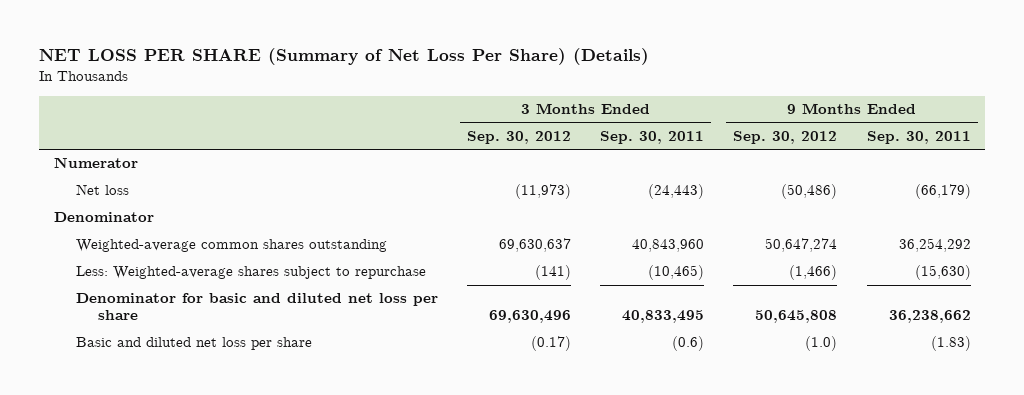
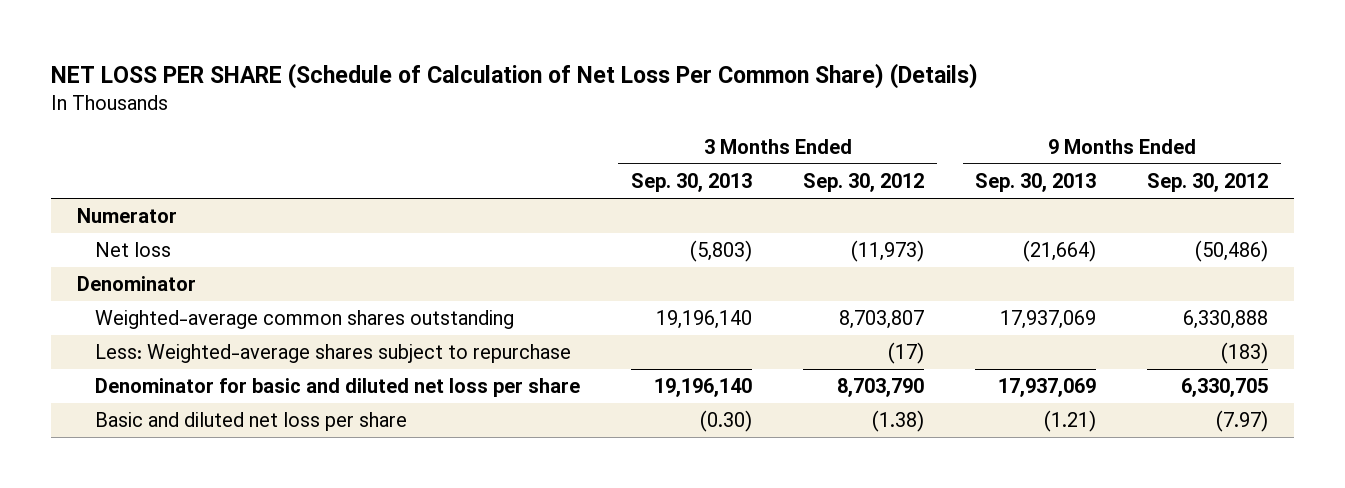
- NET LOSS PER SHARE (Summary of Net Loss Per Share) (Details)
+ NET LOSS PER SHARE (Schedule of Calculation of Net Loss Per Common Share) (Details)
- | 3 Months Ended Sep. 30, 2012 | 3 Months Ended Sep. 30, 2011 | 9 Months Ended Sep. 30, 2012 | 9 Months Ended Sep. 30, 2011
+ | 3 Months Ended Sep. 30, 2013 | 3 Months Ended Sep. 30, 2012 | 9 Months Ended Sep. 30, 2013 | 9 Months Ended Sep. 30, 2012
- Weighted-average common shares outstanding | 69,630,637 | 40,843,960 | 50,647,274 | 36,254,292
- Less: Weighted-average shares subject to repurchase | (141) | (10,465) | (1,466) | (15,630)
- Denominator for basic and diluted net loss per share | 69,630,496 | 40,833,495 | 50,645,808 | 36,238,662
- Basic and diluted net loss per share | (0.17) | (0.6) | (1.0) | (1.83)
+ Weighted-average common shares outstanding | 19,196,140 | 8,703,807 | 17,937,069 | 6,330,888
+ Less: Weighted-average shares subject to repurchase | | (17) | | (183)
+ Denominator for basic and diluted net loss per share | 19,196,140 | 8,703,790 | 17,937,069 | 6,330,705
+ Basic and diluted net loss per share | (0.30) | (1.38) | (1.21) | (7.97)

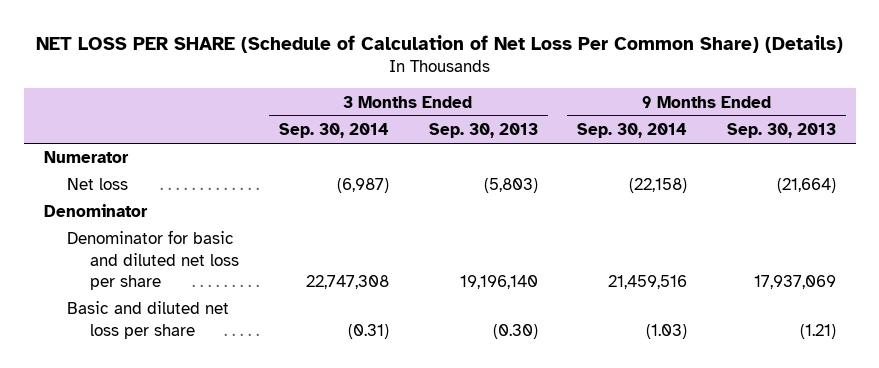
- | 3 Months Ended Sep. 30, 2013 | 3 Months Ended Sep. 30, 2012 | 9 Months Ended Sep. 30, 2013 | 9 Months Ended Sep. 30, 2012
+ | 3 Months Ended Sep. 30, 2014 | 3 Months Ended Sep. 30, 2013 | 9 Months Ended Sep. 30, 2014 | 9 Months Ended Sep. 30, 2013
- Weighted-average common shares outstanding | 19,196,140 | 8,703,807 | 17,937,069 | 6,330,888
- Less: Weighted-average shares subject to repurchase | | (17) | | (183)

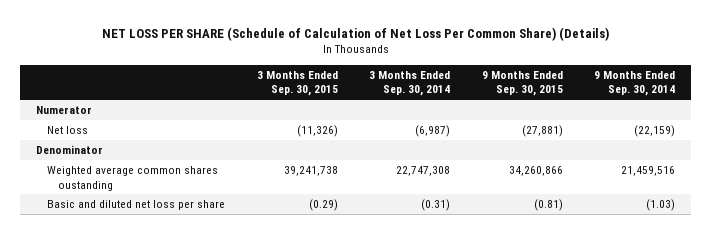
- | 3 Months Ended Sep. 30, 2014 | 3 Months Ended Sep. 30, 2013 | 9 Months Ended Sep. 30, 2014 | 9 Months Ended Sep. 30, 2013
+ | 3 Months Ended Sep. 30, 2015 | 3 Months Ended Sep. 30, 2014 | 9 Months Ended Sep. 30, 2015 | 9 Months Ended Sep. 30, 2014
- Net loss | (6,987) | (5,803) | (22,158) | (21,664)
+ Net loss | (11,326) | (6,987) | (27,881) | (22,159)
- Denominator for basic and diluted net loss per share | 22,747,308 | 19,196,140 | 21,459,516 | 17,937,069
+ Weighted average common shares oustanding | 39,241,738 | 22,747,308 | 34,260,866 | 21,459,516

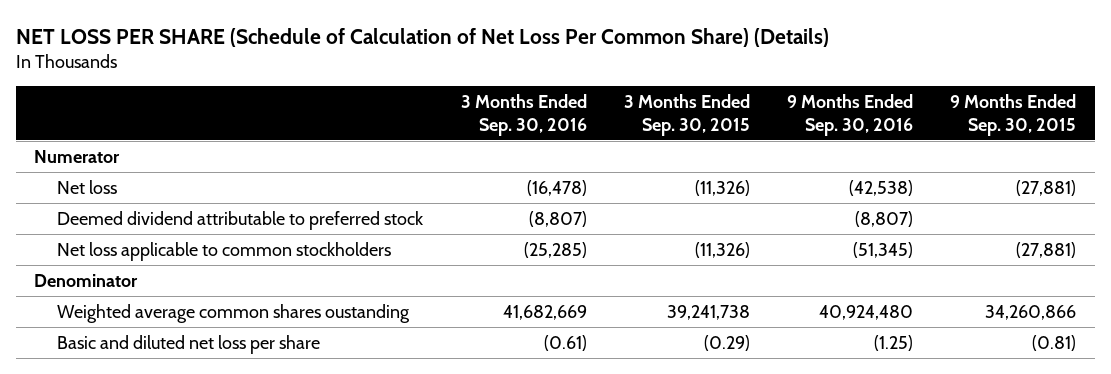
- | 3 Months Ended Sep. 30, 2015 | 3 Months Ended Sep. 30, 2014 | 9 Months Ended Sep. 30, 2015 | 9 Months Ended Sep. 30, 2014
+ | 3 Months Ended Sep. 30, 2016 | 3 Months Ended Sep. 30, 2015 | 9 Months Ended Sep. 30, 2016 | 9 Months Ended Sep. 30, 2015
+ Deemed dividend attributable to preferred stock | (8,807) | | (8,807) |
+ Net loss applicable to common stockholders | (25,285) | (11,326) | (51,345) | (27,881)

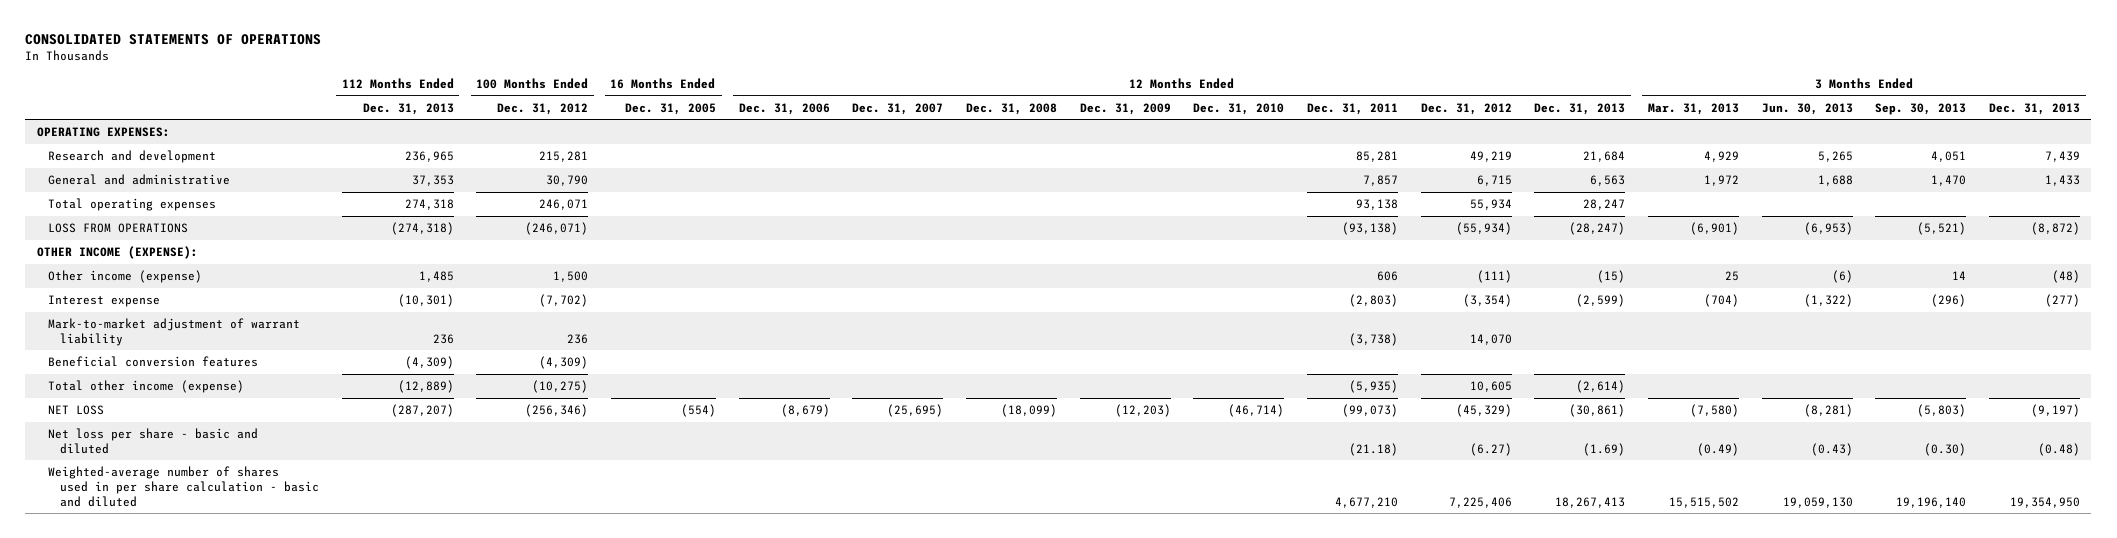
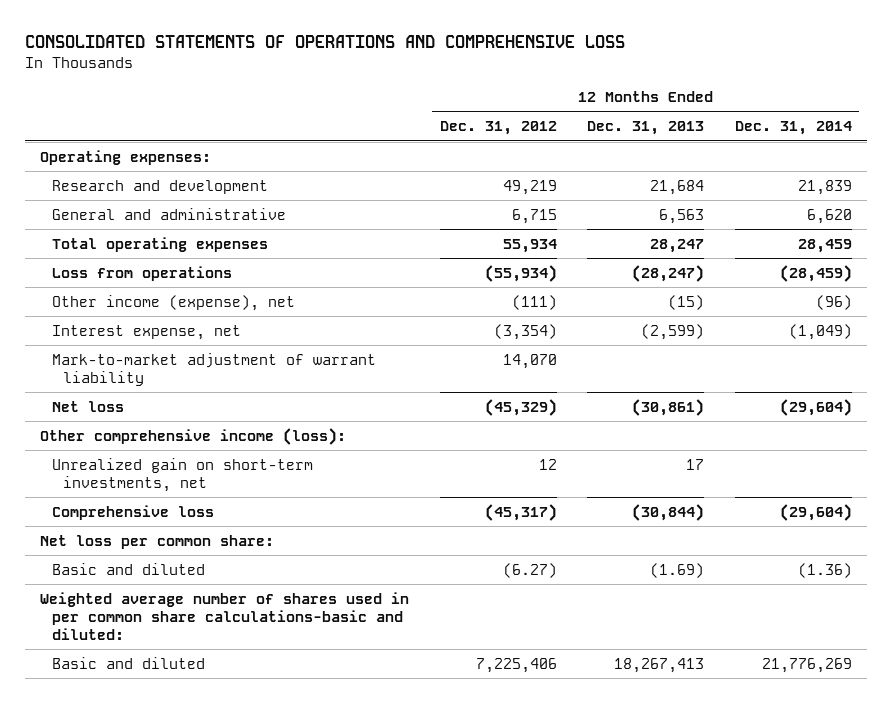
- CONSOLIDATED STATEMENTS OF OPERATIONS
+ CONSOLIDATED STATEMENTS OF OPERATIONS AND COMPREHENSIVE LOSS
- | 112 Months Ended Dec. 31, 2013 | 100 Months Ended Dec. 31, 2012 | 16 Months Ended Dec. 31, 2005 | 12 Months Ended Dec. 31, 2006 | 12 Months Ended Dec. 31, 2007 | 12 Months Ended Dec. 31, 2008 | 12 Months Ended Dec. 31, 2009 | 12 Months Ended Dec. 31, 2010 | 12 Months Ended Dec. 31, 2011 | 12 Months Ended Dec. 31, 2012 | 12 Months Ended Dec. 31, 2013 | 3 Months Ended Mar. 31, 2013 | 3 Months Ended Jun. 30, 2013 | 3 Months Ended Sep. 30, 2013 | 3 Months Ended Dec. 31, 2013
+ | 12 Months Ended Dec. 31, 2012 | 12 Months Ended Dec. 31, 2013 | 12 Months Ended Dec. 31, 2014
- OPERATING EXPENSES:
+ Operating expenses:
- LOSS FROM OPERATIONS | (274,318) | (246,071) | | | | | | | (93,138) | (55,934) | (28,247) | (6,901) | (6,953) | (5,521) | (8,872)
- OTHER INCOME (EXPENSE):
- Other income (expense) | 1,485 | 1,500 | | | | | | | 606 | (111) | (15) | 25 | (6) | 14 | (48)
- Interest expense | (10,301) | (7,702) | | | | | | | (2,803) | (3,354) | (2,599) | (704) | (1,322) | (296) | (277)
+ Loss from operations | (55,934) | (28,247) | (28,459)
+ Other income (expense), net | (111) | (15) | (96)
+ Interest expense, net | (3,354) | (2,599) | (1,049)
- Beneficial conversion features | (4,309) | (4,309) | | | | | | | | | | | | |
- Total other income (expense) | (12,889) | (10,275) | | | | | | | (5,935) | 10,605 | (2,614) | | | |
- NET LOSS | (287,207) | (256,346) | (554) | (8,679) | (25,695) | (18,099) | (12,203) | (46,714) | (99,073) | (45,329) | (30,861) | (7,580) | (8,281) | (5,803) | (9,197)
- Net loss per share - basic and diluted | | | | | | | | | (21.18) | (6.27) | (1.69) | (0.49) | (0.43) | (0.30) | (0.48)
- Weighted-average number of shares used in per share calculation - basic and diluted | | | | | | | | | 4,677,210 | 7,225,406 | 18,267,413 | 15,515,502 | 19,059,130 | 19,196,140 | 19,354,950
+ Net loss | (45,329) | (30,861) | (29,604)
+ Other comprehensive income (loss):
+ Unrealized gain on short-term investments, net | 12 | 17 |
+ Comprehensive loss | (45,317) | (30,844) | (29,604)
+ Net loss per common share:
+ Basic and diluted | (6.27) | (1.69) | (1.36)
+ Weighted average number of shares used in per common share calculations-basic and diluted:
+ Basic and diluted | 7,225,406 | 18,267,413 | 21,776,269

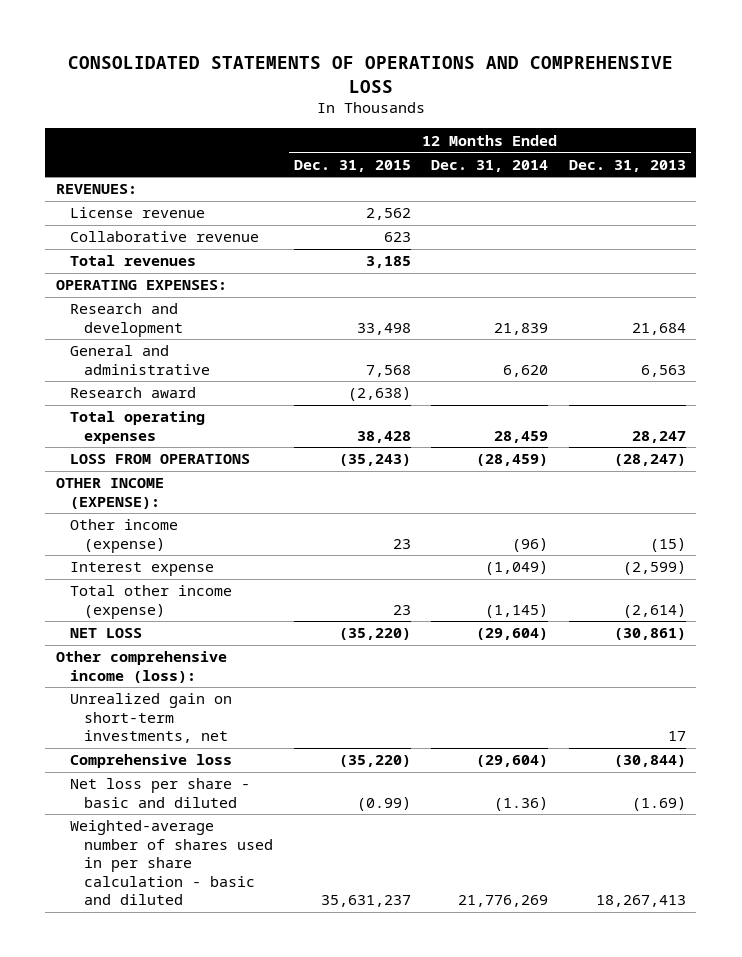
- | 12 Months Ended Dec. 31, 2012 | 12 Months Ended Dec. 31, 2013 | 12 Months Ended Dec. 31, 2014
+ | 12 Months Ended Dec. 31, 2015 | 12 Months Ended Dec. 31, 2014 | 12 Months Ended Dec. 31, 2013
- Operating expenses:
+ REVENUES:
+ License revenue | 2,562 | |
+ Collaborative revenue | 623 | |
+ Total revenues | 3,185 | |
+ OPERATING EXPENSES:
+ Research award | (2,638) | |
- Loss from operations | (55,934) | (28,247) | (28,459)
- Other income (expense), net | (111) | (15) | (96)
- Interest expense, net | (3,354) | (2,599) | (1,049)
- Mark-to-market adjustment of warrant liability | 14,070 | |
- Net loss | (45,329) | (30,861) | (29,604)
+ LOSS FROM OPERATIONS | (35,243) | (28,459) | (28,247)
+ OTHER INCOME (EXPENSE):
+ Other income (expense) | 23 | (96) | (15)
+ Interest expense | | (1,049) | (2,599)
+ Total other income (expense) | 23 | (1,145) | (2,614)
+ NET LOSS | (35,220) | (29,604) | (30,861)
- Net loss per common share:
- Basic and diluted | (6.27) | (1.69) | (1.36)
- Weighted average number of shares used in per common share calculations-basic and diluted:
- Basic and diluted | 7,225,406 | 18,267,413 | 21,776,269
+ Net loss per share - basic and diluted | (0.99) | (1.36) | (1.69)
+ Weighted-average number of shares used in per share calculation - basic and diluted | 35,631,237 | 21,776,269 | 18,267,413

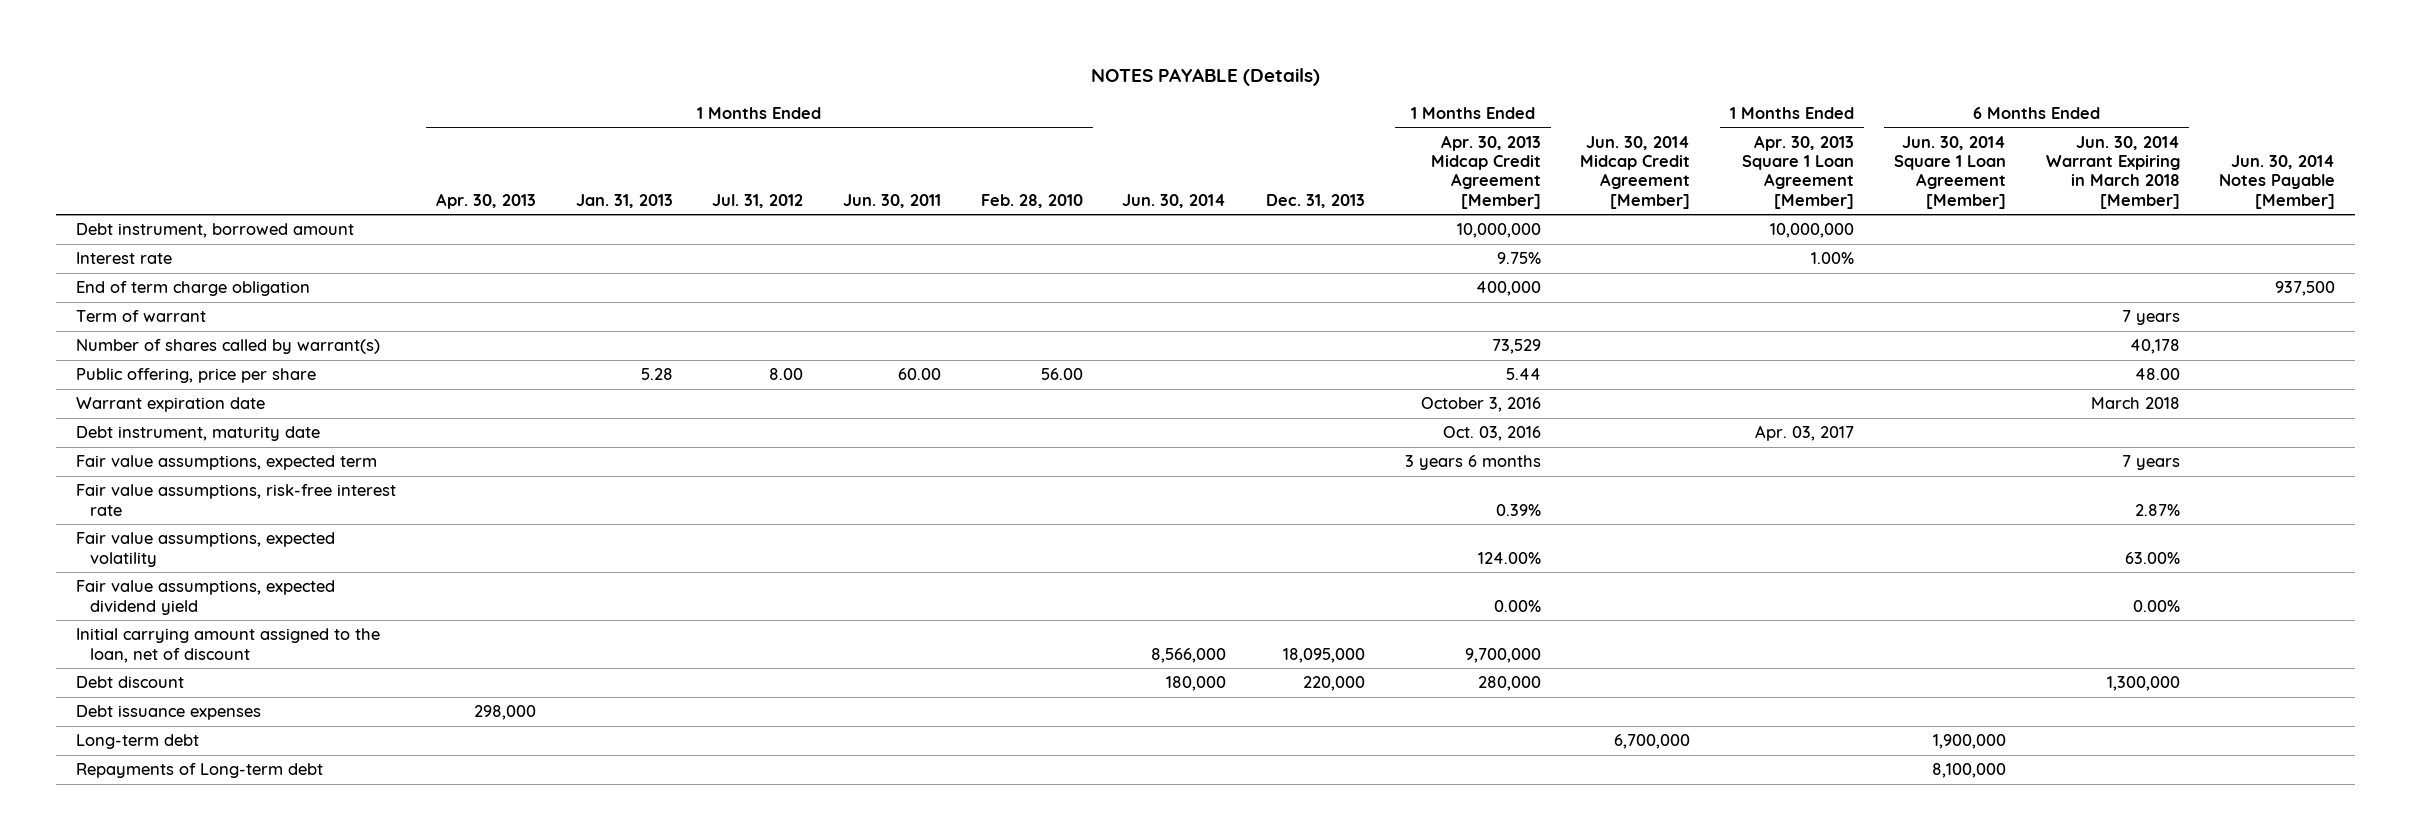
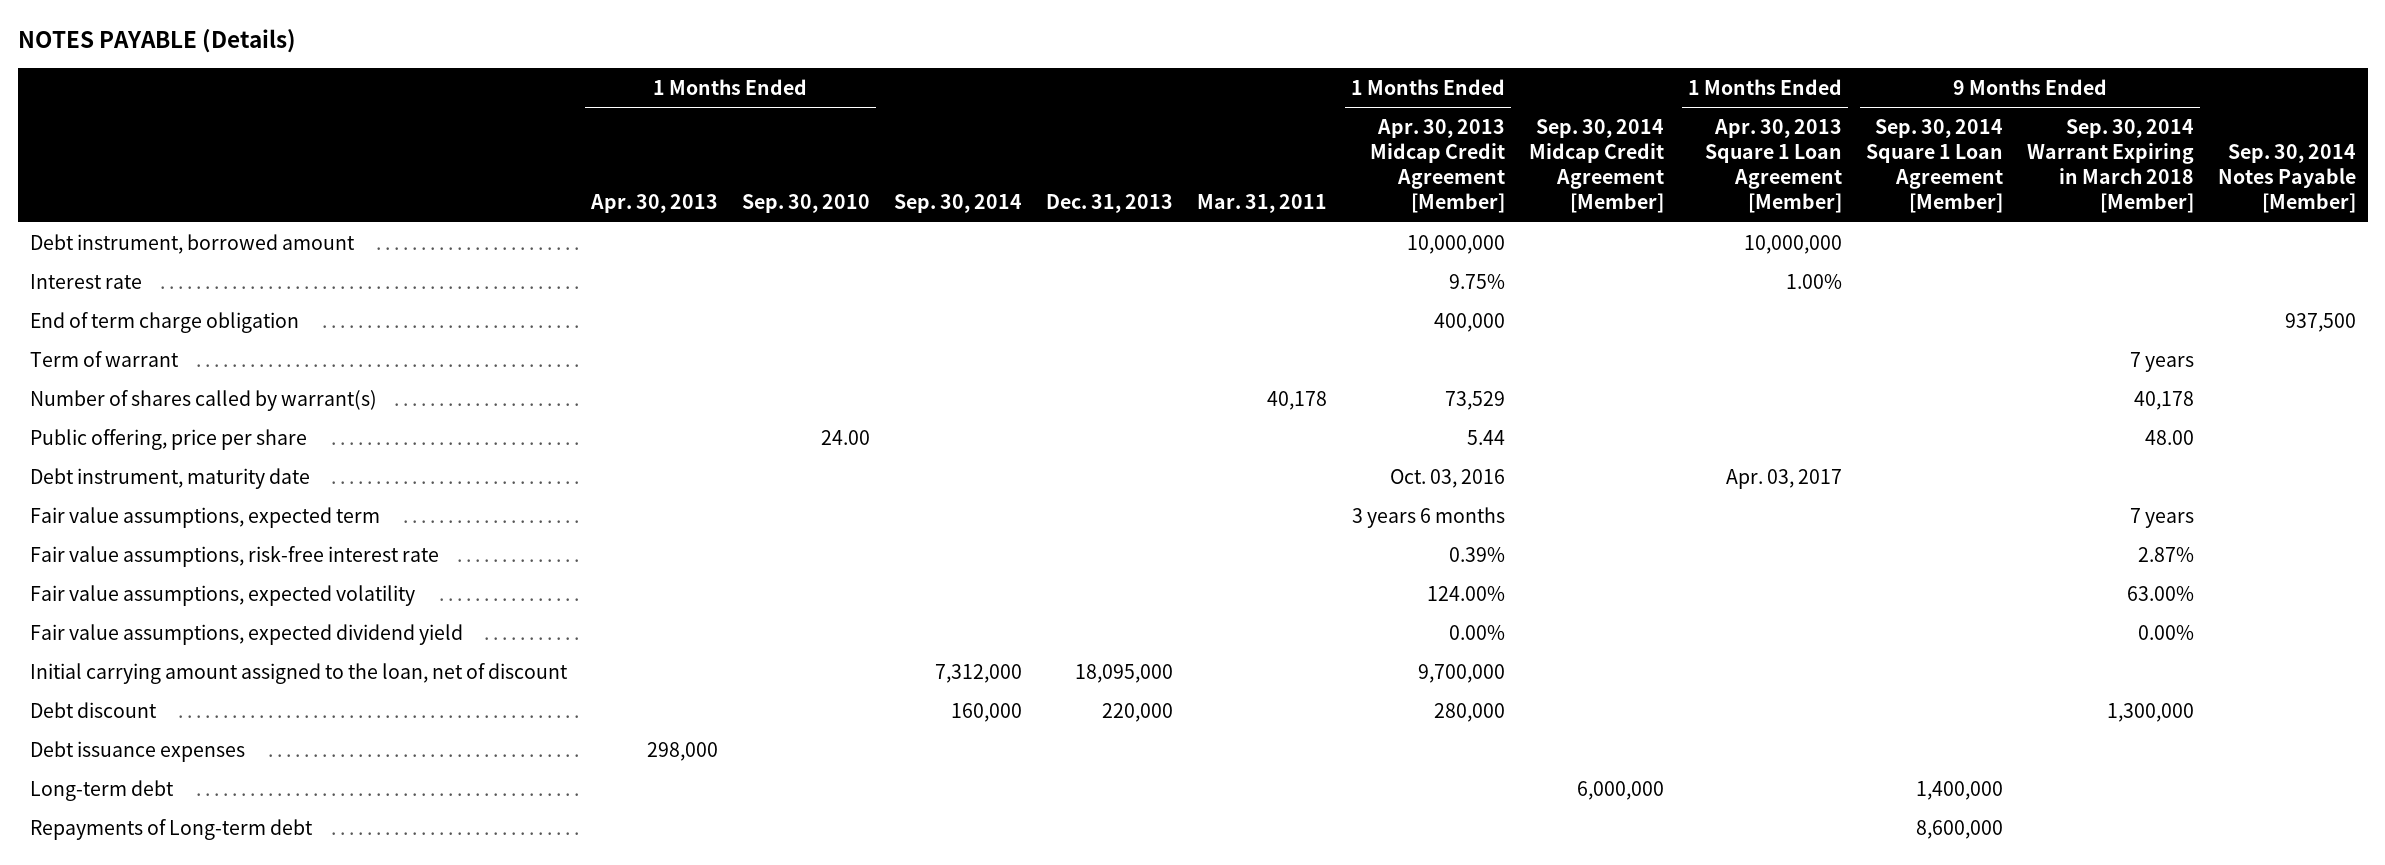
- | 1 Months Ended Apr. 30, 2013 | 1 Months Ended Jan. 31, 2013 | 1 Months Ended Jul. 31, 2012 | 1 Months Ended Jun. 30, 2011 | 1 Months Ended Feb. 28, 2010 | Jun. 30, 2014 | Dec. 31, 2013 | 1 Months Ended Apr. 30, 2013 Midcap Credit Agreement [Member] | Jun. 30, 2014 Midcap Credit Agreement [Member] | 1 Months Ended Apr. 30, 2013 Square 1 Loan Agreement [Member] | 6 Months Ended Jun. 30, 2014 Square 1 Loan Agreement [Member] | 6 Months Ended Jun. 30, 2014 Warrant Expiring in March 2018 [Member] | Jun. 30, 2014 Notes Payable [Member]
+ | 1 Months Ended Apr. 30, 2013 | 1 Months Ended Sep. 30, 2010 | Sep. 30, 2014 | Dec. 31, 2013 | Mar. 31, 2011 | 1 Months Ended Apr. 30, 2013 Midcap Credit Agreement [Member] | Sep. 30, 2014 Midcap Credit Agreement [Member] | 1 Months Ended Apr. 30, 2013 Square 1 Loan Agreement [Member] | 9 Months Ended Sep. 30, 2014 Square 1 Loan Agreement [Member] | 9 Months Ended Sep. 30, 2014 Warrant Expiring in March 2018 [Member] | Sep. 30, 2014 Notes Payable [Member]
- Warrant expiration date | | | | | | | | October 3, 2016 | | | | March 2018 |

